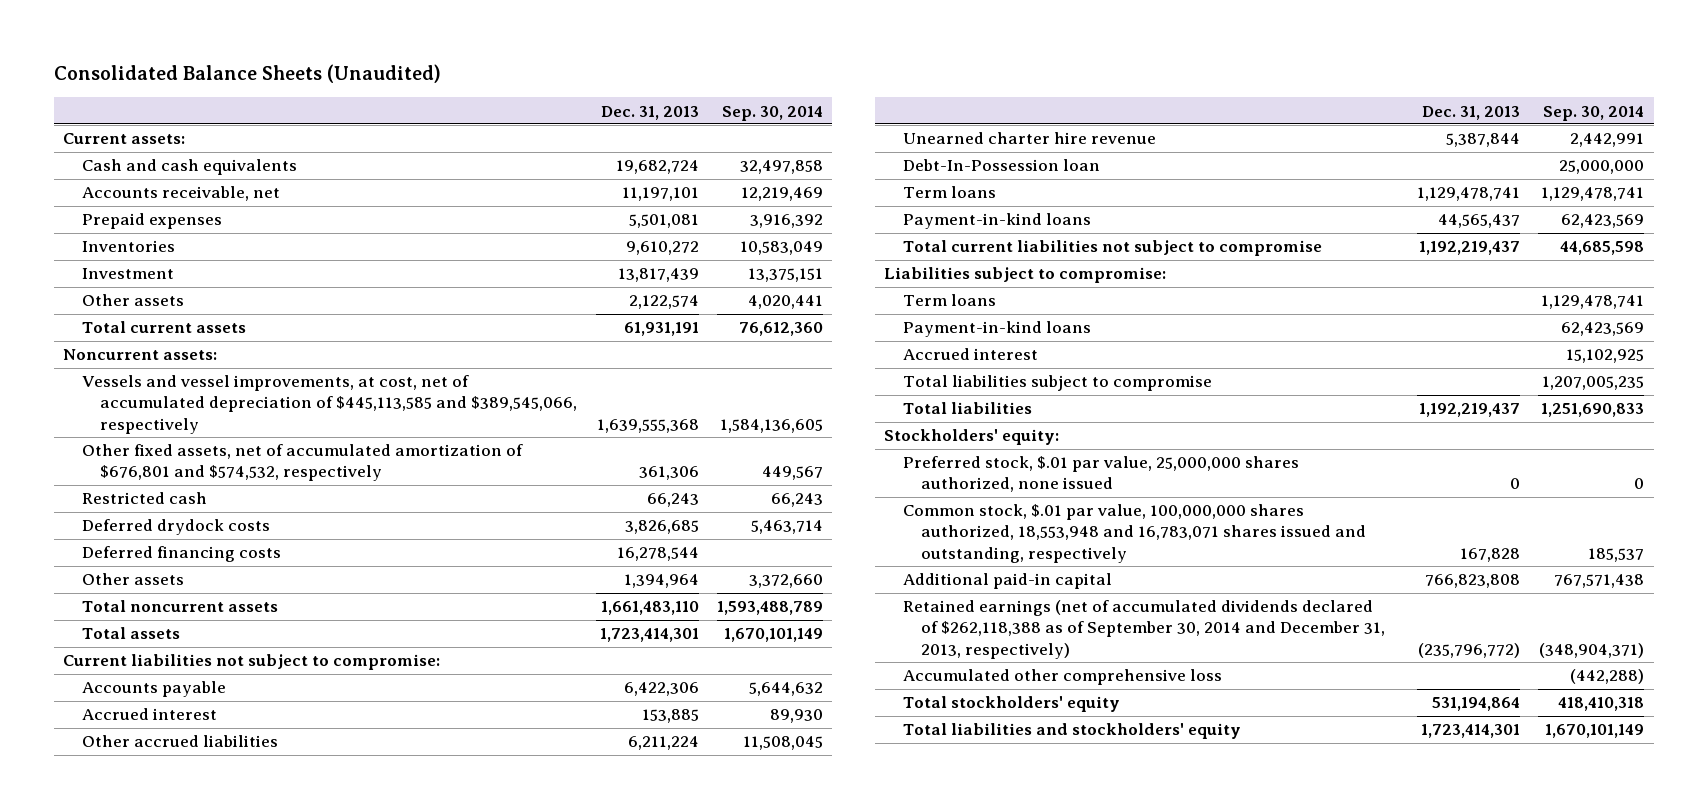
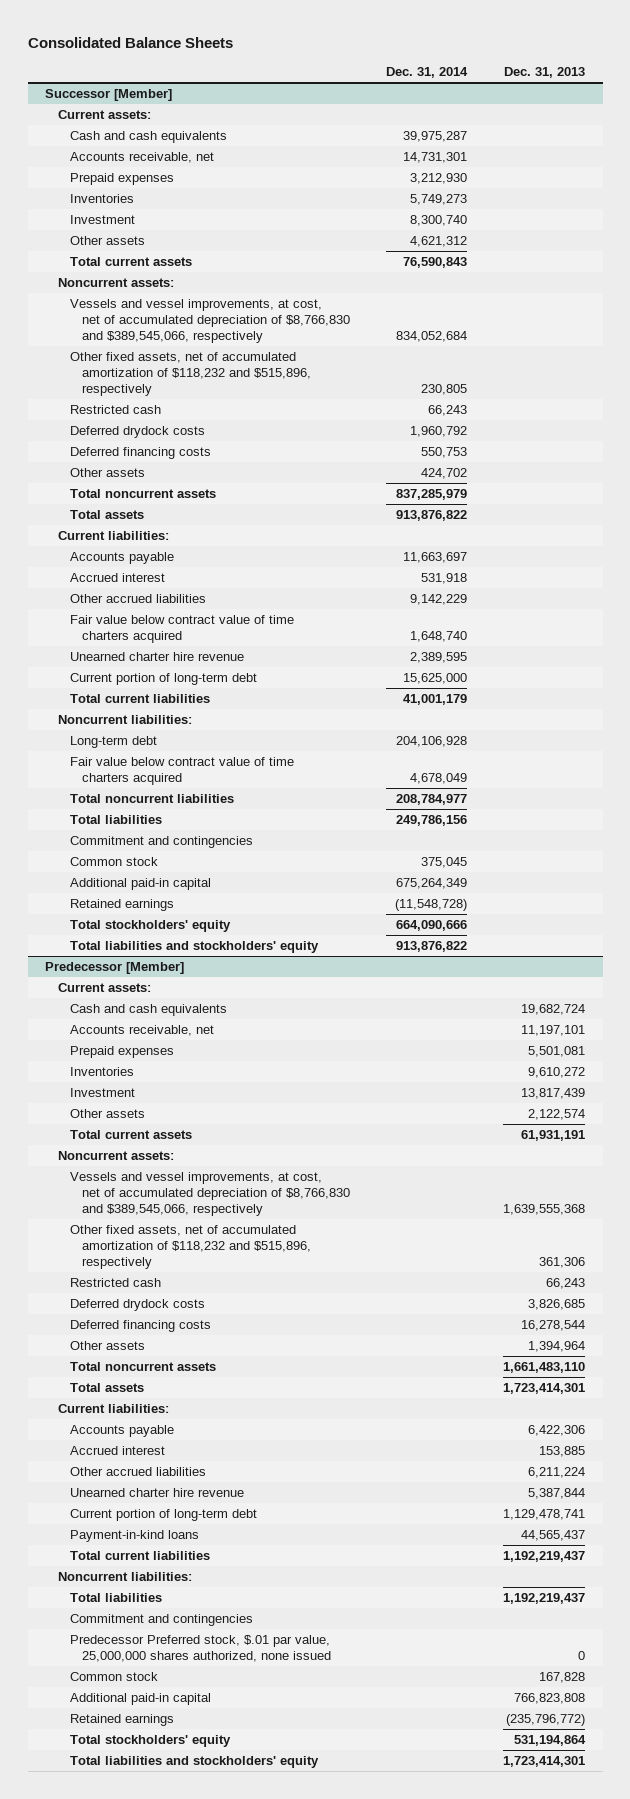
- Consolidated Balance Sheets (Unaudited)
+ Consolidated Balance Sheets
- | Dec. 31, 2013 | Sep. 30, 2014
+ | Dec. 31, 2014 | Dec. 31, 2013
+ Successor [Member]
+ Current assets:
+ Cash and cash equivalents | 39,975,287 |
+ Accounts receivable, net | 14,731,301 |
+ Prepaid expenses | 3,212,930 |
+ Inventories | 5,749,273 |
+ Investment | 8,300,740 |
+ Other assets | 4,621,312 |
+ Total current assets | 76,590,843 |
+ Noncurrent assets:
+ Vessels and vessel improvements, at cost, net of accumulated depreciation of $8,766,830 and $389,545,066, respectively | 834,052,684 |
+ Other fixed assets, net of accumulated amortization of $118,232 and $515,896, respectively | 230,805 |
+ Restricted cash | 66,243 |
+ Deferred drydock costs | 1,960,792 |
+ Deferred financing costs | 550,753 |
+ Other assets | 424,702 |
+ Total noncurrent assets | 837,285,979 |
+ Total assets | 913,876,822 |
+ Current liabilities:
+ Accounts payable | 11,663,697 |
+ Accrued interest | 531,918 |
+ Other accrued liabilities | 9,142,229 |
+ Fair value below contract value of time charters acquired | 1,648,740 |
+ Unearned charter hire revenue | 2,389,595 |
+ Current portion of long-term debt | 15,625,000 |
+ Total current liabilities | 41,001,179 |
+ Noncurrent liabilities:
+ Long-term debt | 204,106,928 |
+ Fair value below contract value of time charters acquired | 4,678,049 |
+ Total noncurrent liabilities | 208,784,977 |
+ Total liabilities | 249,786,156 |
+ Commitment and contingencies
+ Common stock | 375,045 |
+ Additional paid-in capital | 675,264,349 |
+ Retained earnings | (11,548,728) |
+ Total stockholders' equity | 664,090,666 |
+ Total liabilities and stockholders' equity | 913,876,822 |
+ Predecessor [Member]
- Vessels and vessel improvements, at cost, net of accumulated depreciation of $445,113,585 and $389,545,066, respectively | 1,639,555,368 | 1,584,136,605
- Other fixed assets, net of accumulated amortization of $676,801 and $574,532, respectively | 361,306 | 449,567
+ Vessels and vessel improvements, at cost, net of accumulated depreciation of $8,766,830 and $389,545,066, respectively | | 1,639,555,368
+ Other fixed assets, net of accumulated amortization of $118,232 and $515,896, respectively | | 361,306
- Current liabilities not subject to compromise:
+ Current liabilities:
- Debt-In-Possession loan | | 25,000,000
- Term loans | 1,129,478,741 | 1,129,478,741
+ Current portion of long-term debt | | 1,129,478,741
- Total current liabilities not subject to compromise | 1,192,219,437 | 44,685,598
- Liabilities subject to compromise:
- Term loans | | 1,129,478,741
- Payment-in-kind loans | | 62,423,569
- Accrued interest | | 15,102,925
- Total liabilities subject to compromise | | 1,207,005,235
+ Total current liabilities | | 1,192,219,437
+ Noncurrent liabilities:
- Stockholders' equity:
- Preferred stock, $.01 par value, 25,000,000 shares authorized, none issued | 0 | 0
- Common stock, $.01 par value, 100,000,000 shares authorized, 18,553,948 and 16,783,071 shares issued and outstanding, respectively | 167,828 | 185,537
+ Commitment and contingencies
+ Predecessor Preferred stock, $.01 par value, 25,000,000 shares authorized, none issued | | 0
+ Common stock | | 167,828
- Retained earnings (net of accumulated dividends declared of $262,118,388 as of September 30, 2014 and December 31, 2013, respectively) | (235,796,772) | (348,904,371)
- Accumulated other comprehensive loss | | (442,288)
+ Retained earnings | | (235,796,772)

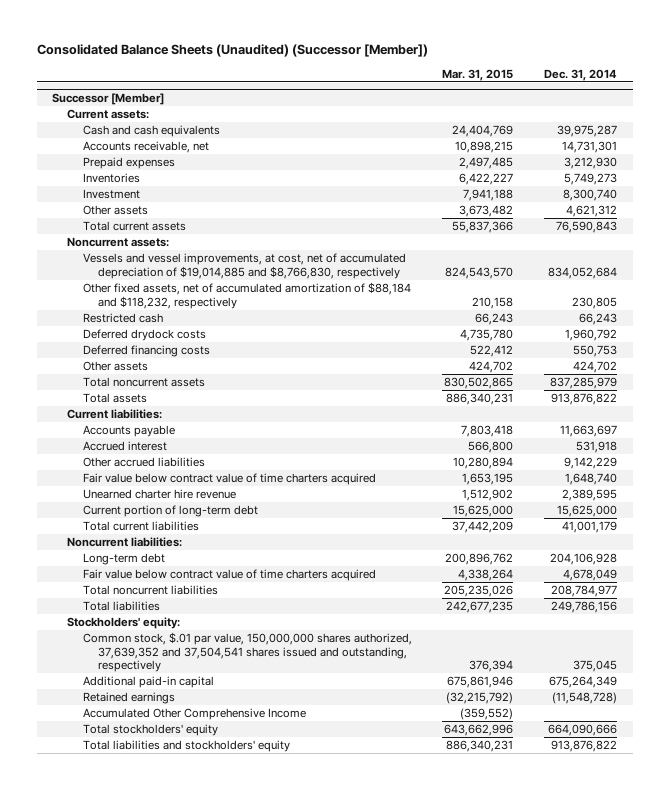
- Consolidated Balance Sheets
+ Consolidated Balance Sheets (Unaudited) (Successor [Member])
- | Dec. 31, 2014 | Dec. 31, 2013
+ | Mar. 31, 2015 | Dec. 31, 2014
@ Successor [Member]
- Vessels and vessel improvements, at cost, net of accumulated depreciation of $8,766,830 and $389,545,066, respectively | 834,052,684 |
- Other fixed assets, net of accumulated amortization of $118,232 and $515,896, respectively | 230,805 |
+ Vessels and vessel improvements, at cost, net of accumulated depreciation of $19,014,885 and $8,766,830, respectively | 824,543,570 | 834,052,684
+ Other fixed assets, net of accumulated amortization of $88,184 and $118,232, respectively | 210,158 | 230,805
- Commitment and contingencies
- Common stock | 375,045 |
+ Stockholders' equity:
+ Common stock, $.01 par value, 150,000,000 shares authorized, 37,639,352 and 37,504,541 shares issued and outstanding, respectively | 376,394 | 375,045
+ Accumulated Other Comprehensive Income | (359,552) |
- Predecessor [Member]
- Current assets:
- Cash and cash equivalents | | 19,682,724
- Accounts receivable, net | | 11,197,101
- Prepaid expenses | | 5,501,081
- Inventories | | 9,610,272
- Investment | | 13,817,439
- Other assets | | 2,122,574
- Total current assets | | 61,931,191
- Noncurrent assets:
- Vessels and vessel improvements, at cost, net of accumulated depreciation of $8,766,830 and $389,545,066, respectively | | 1,639,555,368
- Other fixed assets, net of accumulated amortization of $118,232 and $515,896, respectively | | 361,306
- Restricted cash | | 66,243
- Deferred drydock costs | | 3,826,685
- Deferred financing costs | | 16,278,544
- Other assets | | 1,394,964
- Total noncurrent assets | | 1,661,483,110
- Total assets | | 1,723,414,301
- Current liabilities:
- Accounts payable | | 6,422,306
- Accrued interest | | 153,885
- Other accrued liabilities | | 6,211,224
- Unearned charter hire revenue | | 5,387,844
- Current portion of long-term debt | | 1,129,478,741
- Payment-in-kind loans | | 44,565,437
- Total current liabilities | | 1,192,219,437
- Noncurrent liabilities:
- Total liabilities | | 1,192,219,437
- Commitment and contingencies
- Predecessor Preferred stock, $.01 par value, 25,000,000 shares authorized, none issued | | 0
- Common stock | | 167,828
- Additional paid-in capital | | 766,823,808
- Retained earnings | | (235,796,772)
- Total stockholders' equity | | 531,194,864
- Total liabilities and stockholders' equity | | 1,723,414,301

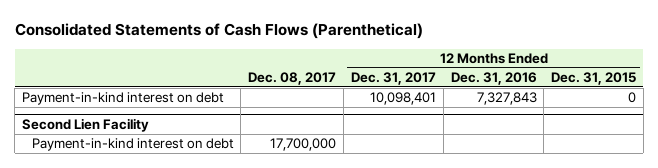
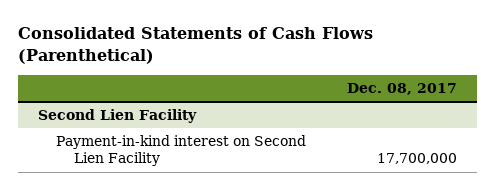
- | Dec. 08, 2017 | 12 Months Ended Dec. 31, 2017 | 12 Months Ended Dec. 31, 2016 | 12 Months Ended Dec. 31, 2015
+ | Dec. 08, 2017
- Payment-in-kind interest on debt | | 10,098,401 | 7,327,843 | 0
@ Second Lien Facility
- Payment-in-kind interest on debt | 17,700,000 | | |
+ Payment-in-kind interest on Second Lien Facility | 17,700,000

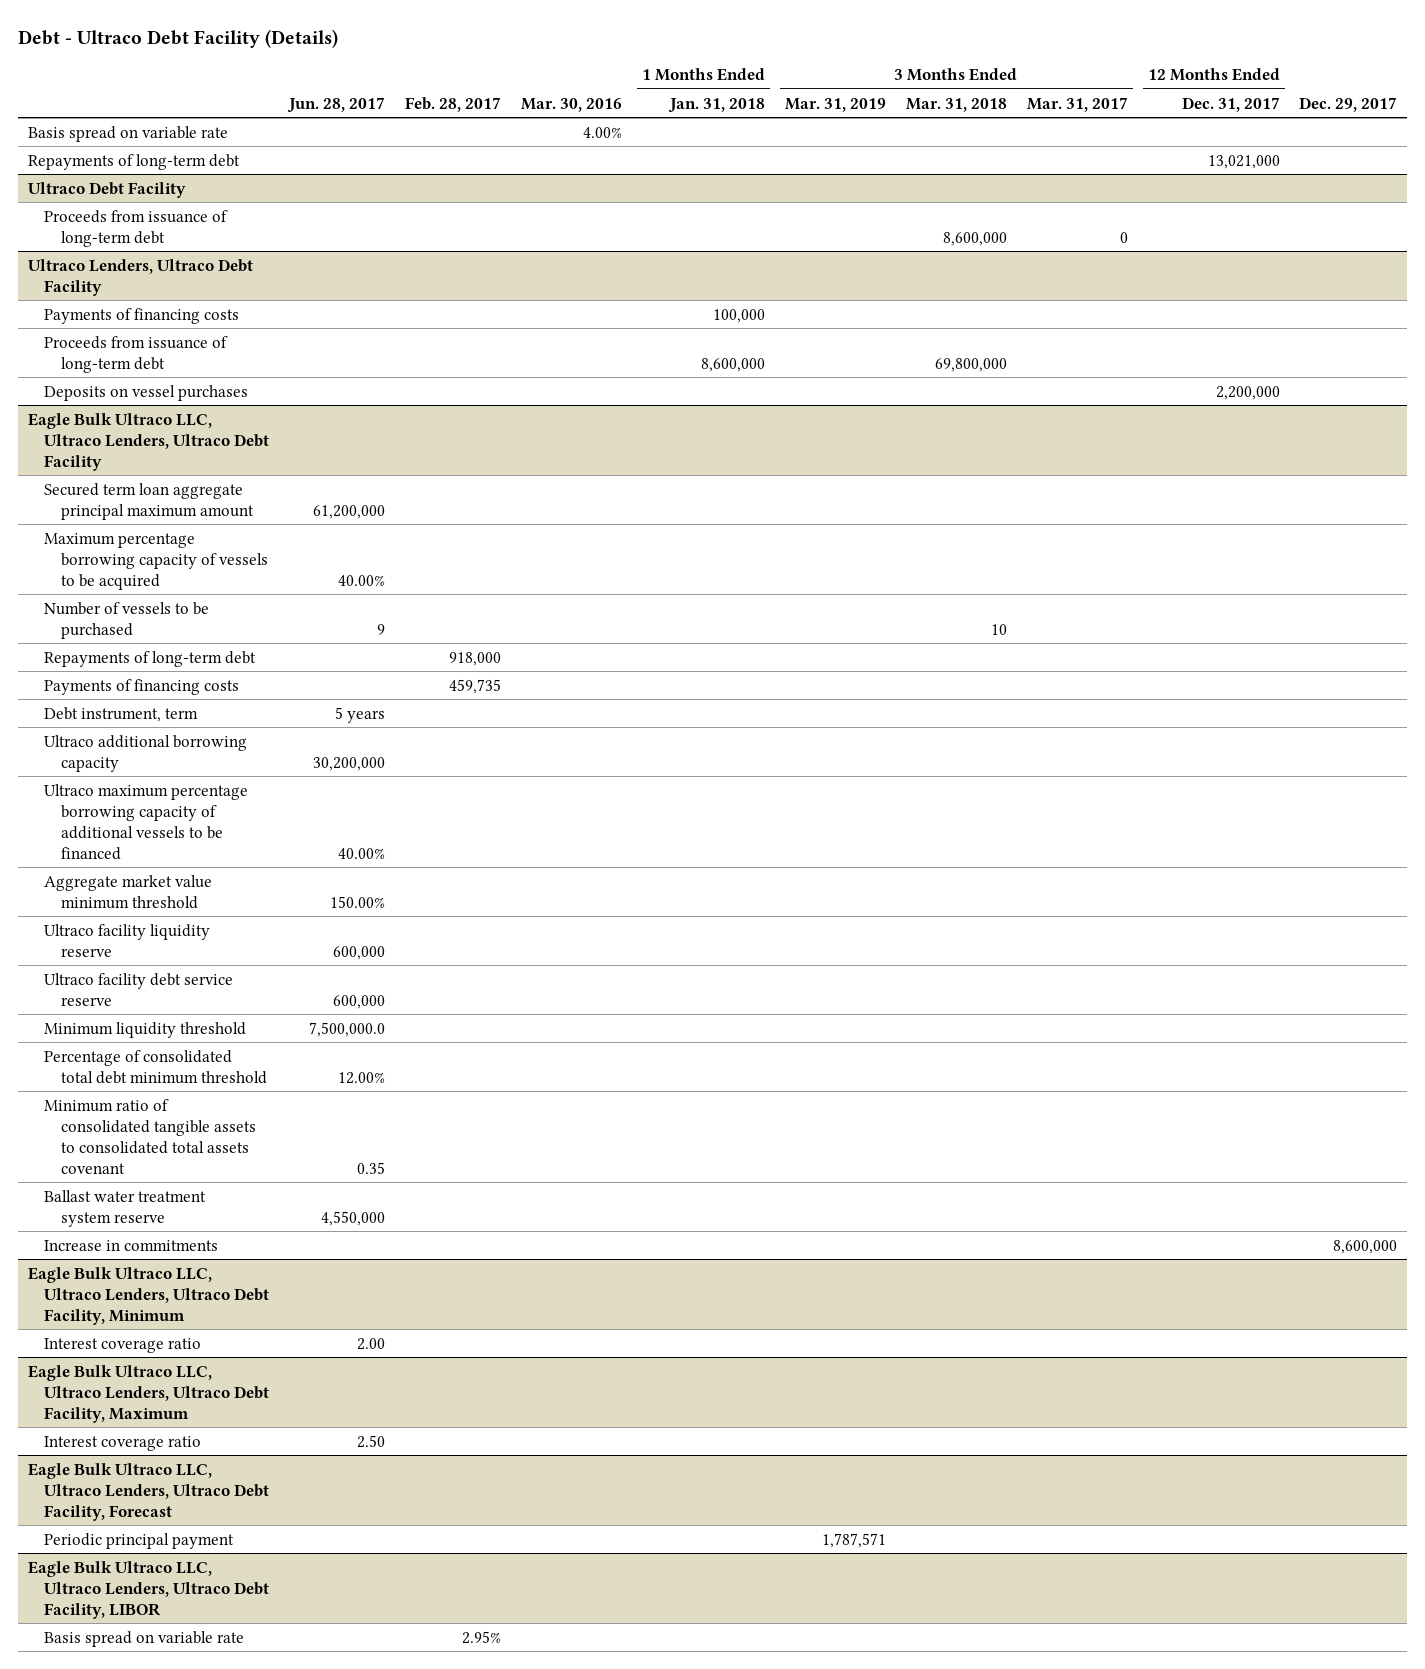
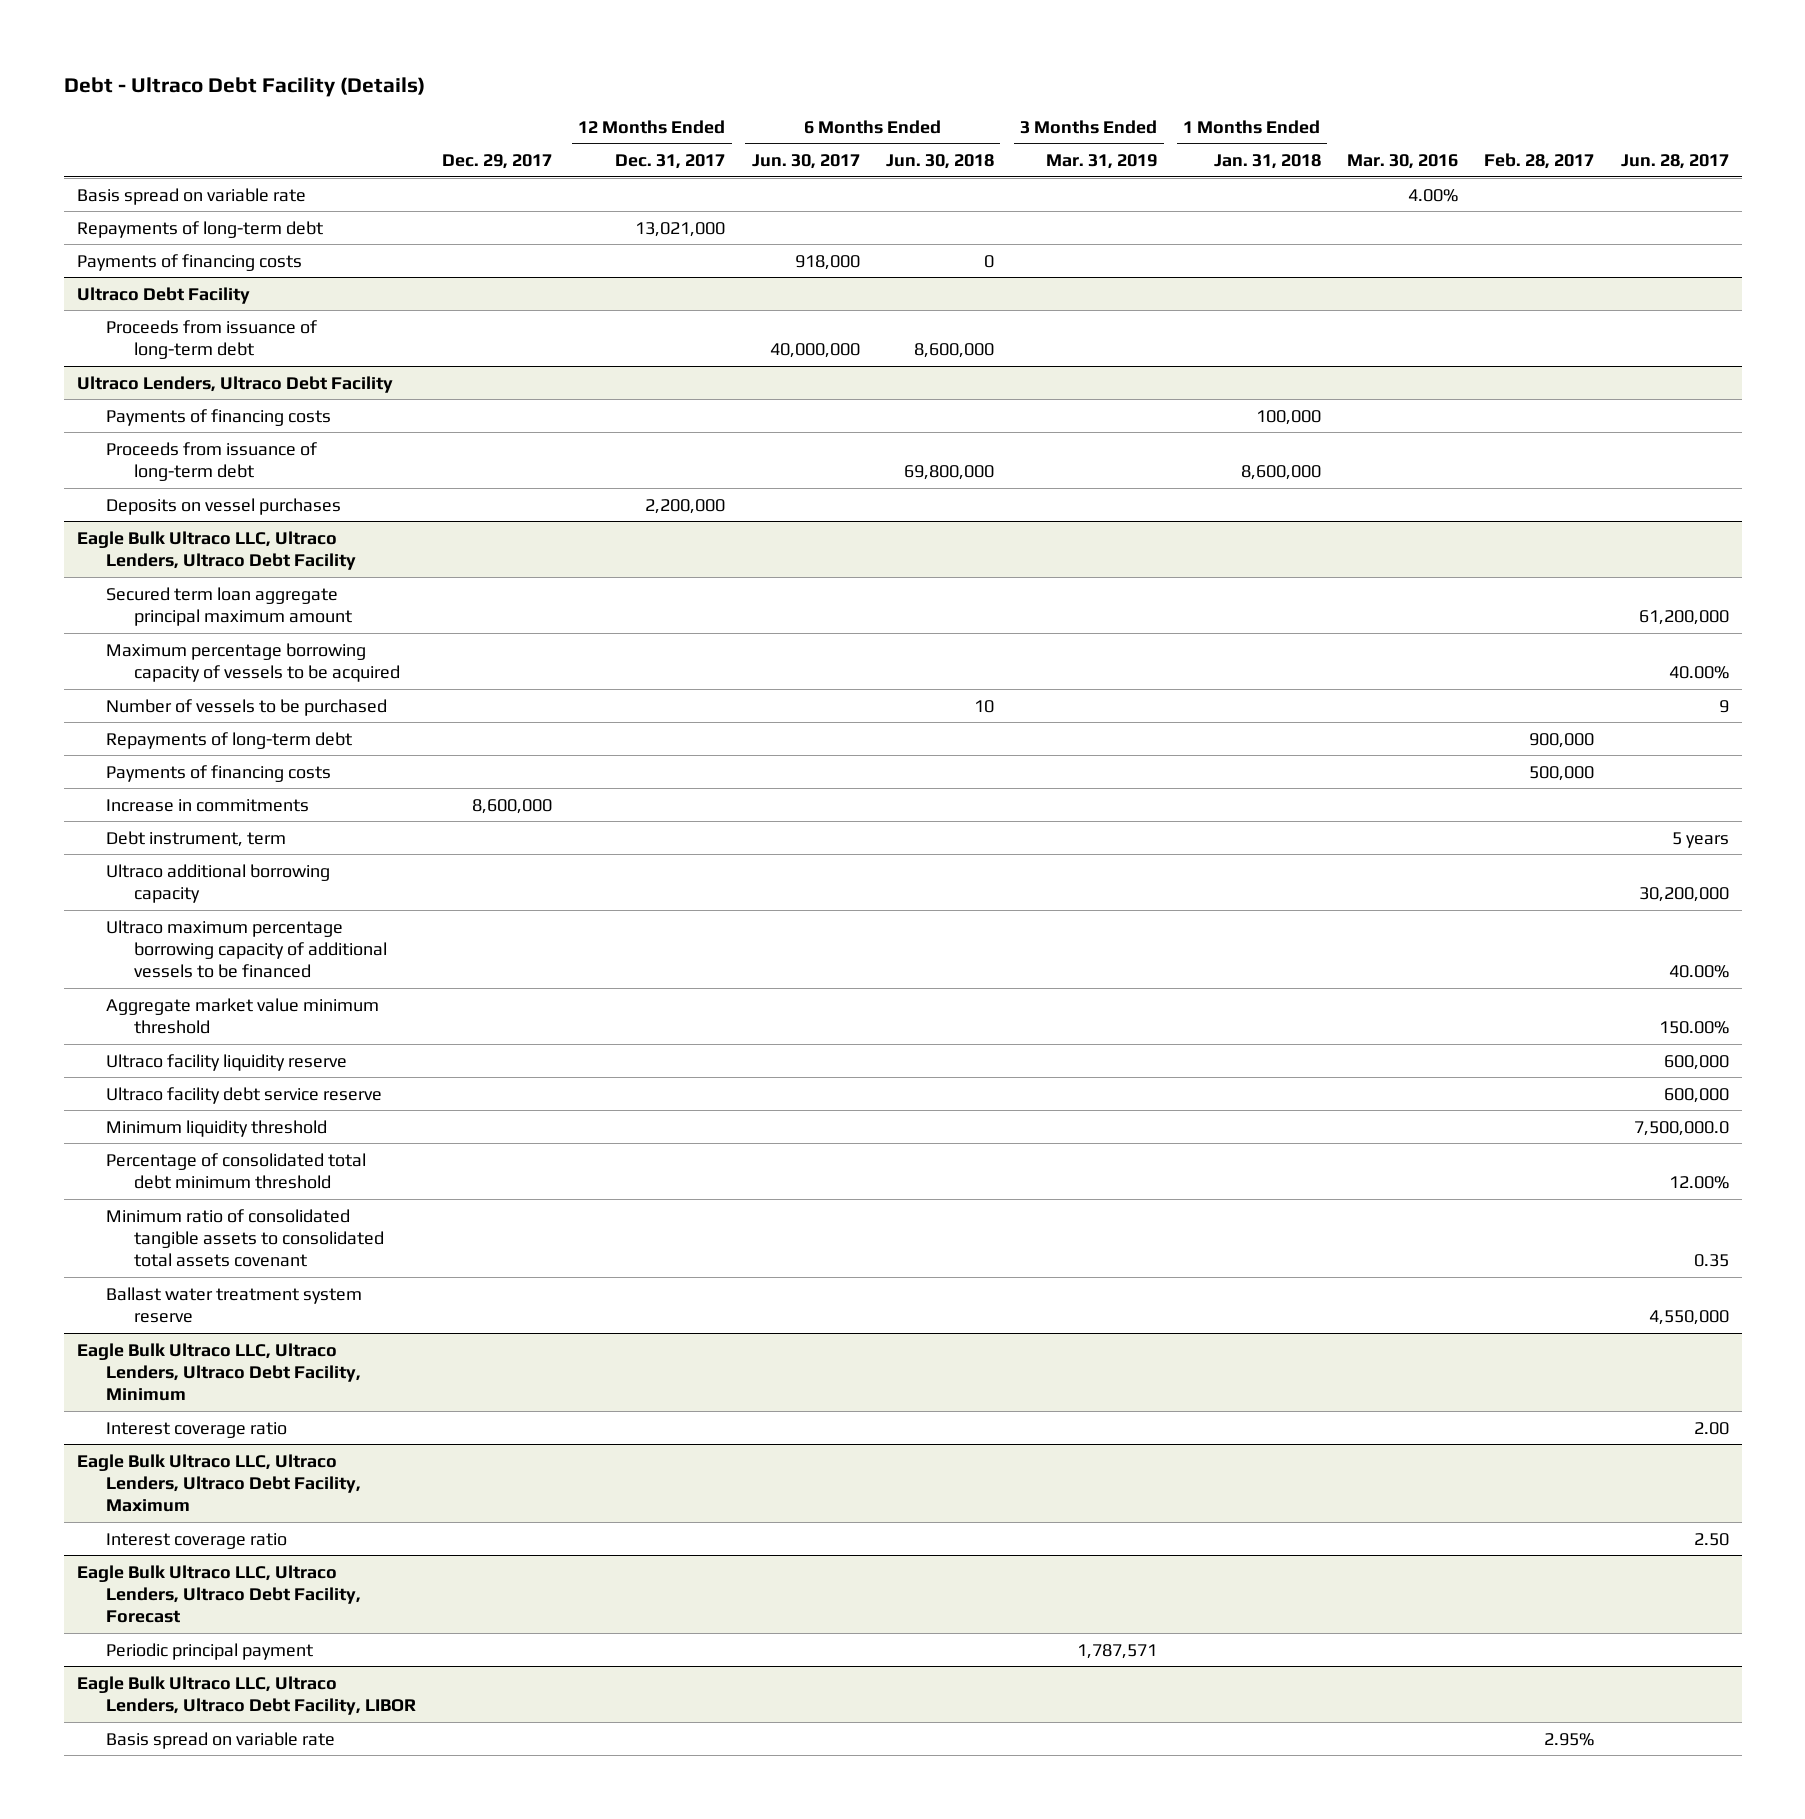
- | Jun. 28, 2017 | Feb. 28, 2017 | Mar. 30, 2016 | 1 Months Ended Jan. 31, 2018 | 3 Months Ended Mar. 31, 2019 | 3 Months Ended Mar. 31, 2018 | 3 Months Ended Mar. 31, 2017 | 12 Months Ended Dec. 31, 2017 | Dec. 29, 2017
+ | Dec. 29, 2017 | 12 Months Ended Dec. 31, 2017 | 6 Months Ended Jun. 30, 2017 | 6 Months Ended Jun. 30, 2018 | 3 Months Ended Mar. 31, 2019 | 1 Months Ended Jan. 31, 2018 | Mar. 30, 2016 | Feb. 28, 2017 | Jun. 28, 2017
+ Payments of financing costs | | | 918,000 | 0 | | | | |
@ Eagle Bulk Ultraco LLC, Ultraco Lenders, Ultraco Debt Facility
- Repayments of long-term debt | | 918,000 | | | | | | |
- Payments of financing costs | | 459,735 | | | | | | |
+ Repayments of long-term debt | | | | | | | | 900,000 |
+ Payments of financing costs | | | | | | | | 500,000 |
moved up: Increase in commitments | 8,600,000 | | | | | | | |

